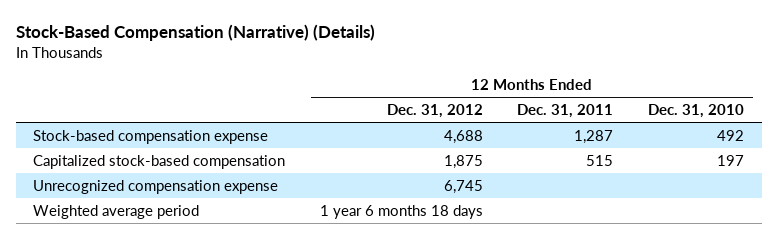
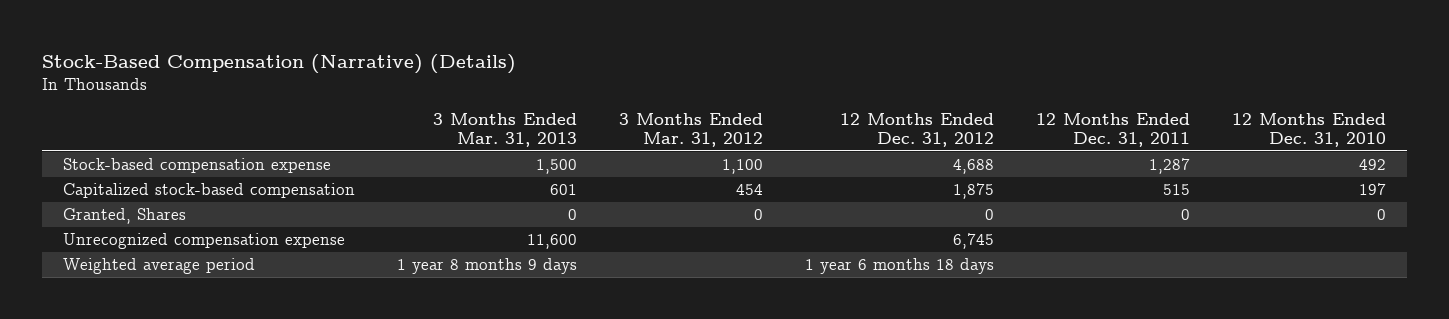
- | 12 Months Ended Dec. 31, 2012 | 12 Months Ended Dec. 31, 2011 | 12 Months Ended Dec. 31, 2010
+ | 3 Months Ended Mar. 31, 2013 | 3 Months Ended Mar. 31, 2012 | 12 Months Ended Dec. 31, 2012 | 12 Months Ended Dec. 31, 2011 | 12 Months Ended Dec. 31, 2010
+ Granted, Shares | 0 | 0 | 0 | 0 | 0

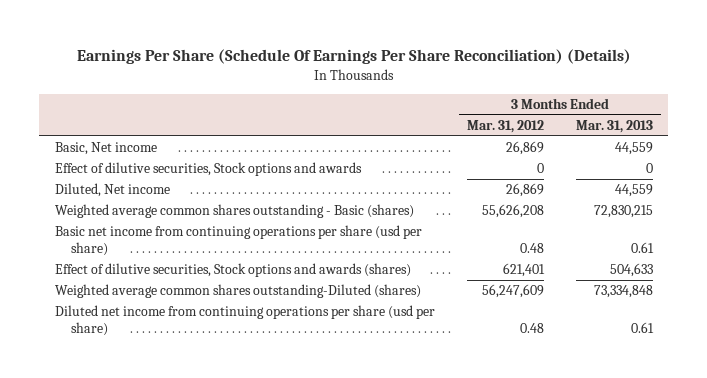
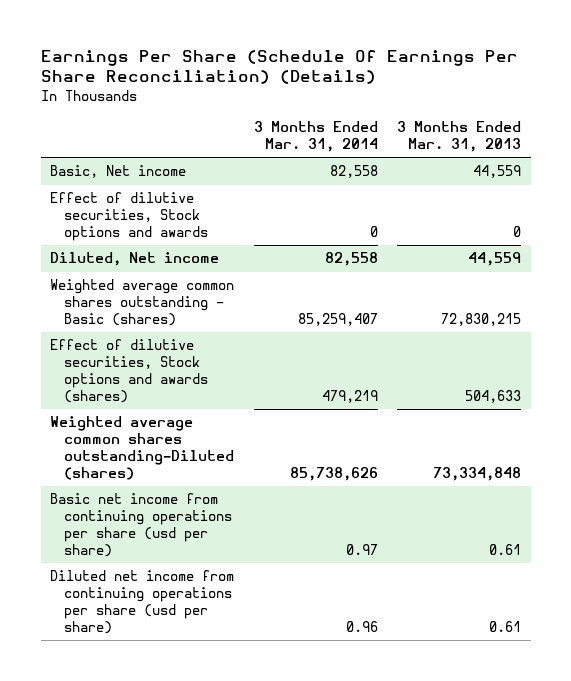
- | 3 Months Ended Mar. 31, 2012 | 3 Months Ended Mar. 31, 2013
+ | 3 Months Ended Mar. 31, 2014 | 3 Months Ended Mar. 31, 2013
moved down: Basic net income from continuing operations per share (usd per share) | 0.97 | 0.61

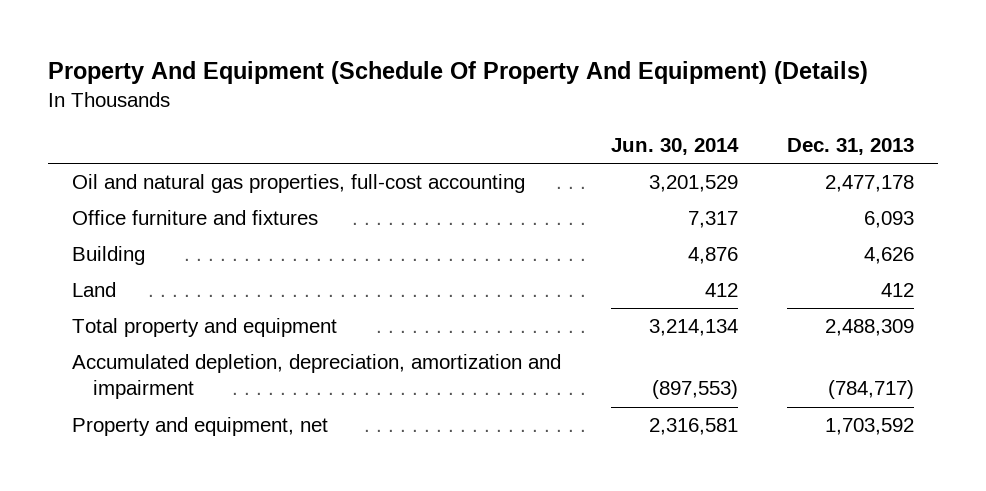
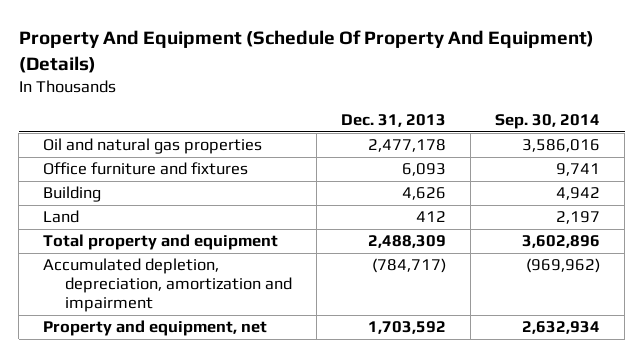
- | Jun. 30, 2014 | Dec. 31, 2013
+ | Dec. 31, 2013 | Sep. 30, 2014
- Oil and natural gas properties, full-cost accounting | 3,201,529 | 2,477,178
+ Oil and natural gas properties | 2,477,178 | 3,586,016

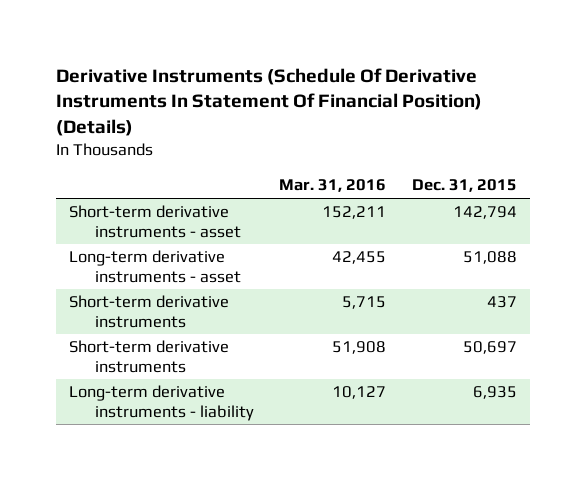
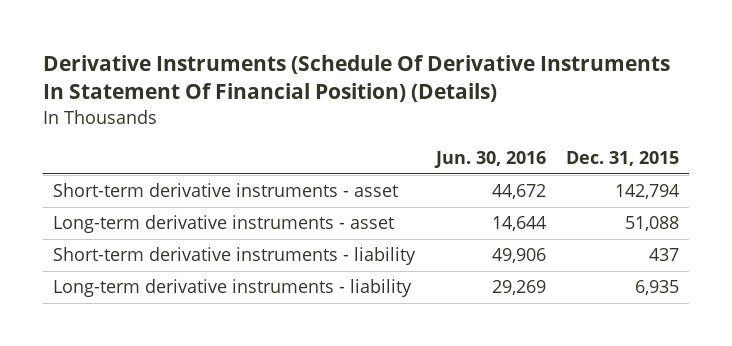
- | Mar. 31, 2016 | Dec. 31, 2015
+ | Jun. 30, 2016 | Dec. 31, 2015
- Short-term derivative instruments | 5,715 | 437
- Short-term derivative instruments | 51,908 | 50,697
+ Short-term derivative instruments - liability | 49,906 | 437

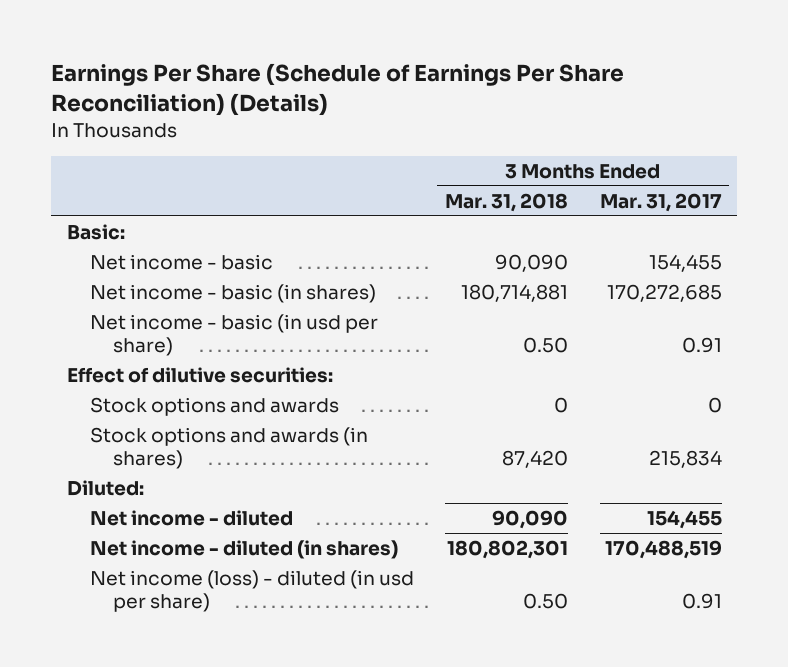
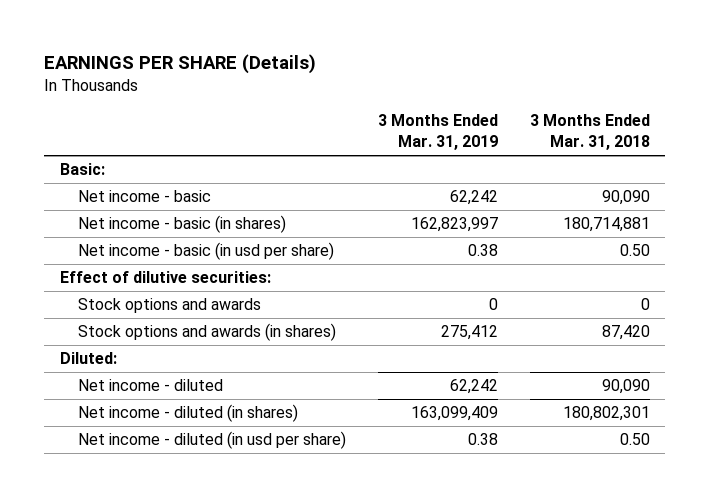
- Earnings Per Share (Schedule of Earnings Per Share Reconciliation) (Details)
+ EARNINGS PER SHARE (Details)
- | 3 Months Ended Mar. 31, 2018 | 3 Months Ended Mar. 31, 2017
+ | 3 Months Ended Mar. 31, 2019 | 3 Months Ended Mar. 31, 2018
- Net income (loss) - diluted (in usd per share) | 0.50 | 0.91
+ Net income - diluted (in usd per share) | 0.38 | 0.50

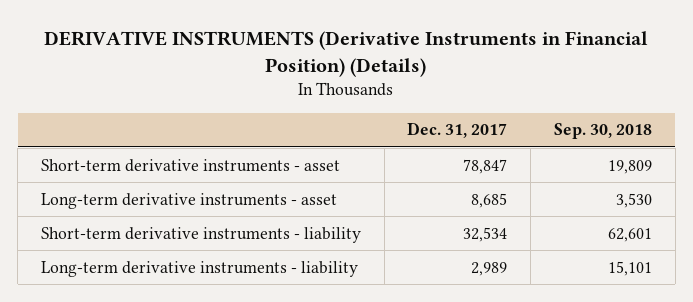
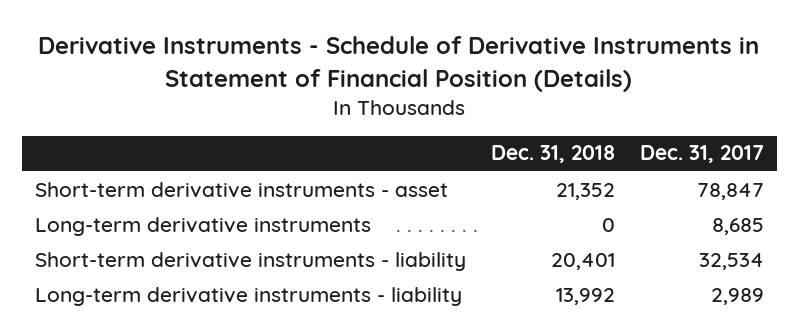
- DERIVATIVE INSTRUMENTS (Derivative Instruments in Financial Position) (Details)
+ Derivative Instruments - Schedule of Derivative Instruments in Statement of Financial Position (Details)
- | Dec. 31, 2017 | Sep. 30, 2018
+ | Dec. 31, 2018 | Dec. 31, 2017
- Long-term derivative instruments - asset | 8,685 | 3,530
+ Long-term derivative instruments | 0 | 8,685

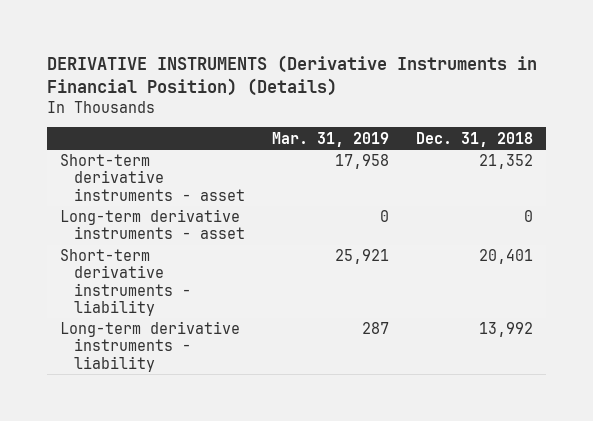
- Derivative Instruments - Schedule of Derivative Instruments in Statement of Financial Position (Details)
+ DERIVATIVE INSTRUMENTS (Derivative Instruments in Financial Position) (Details)
- | Dec. 31, 2018 | Dec. 31, 2017
+ | Mar. 31, 2019 | Dec. 31, 2018
- Long-term derivative instruments | 0 | 8,685
+ Long-term derivative instruments - asset | 0 | 0

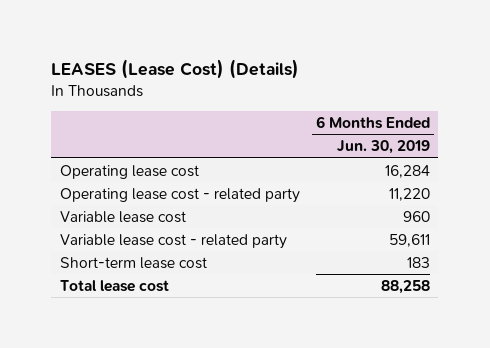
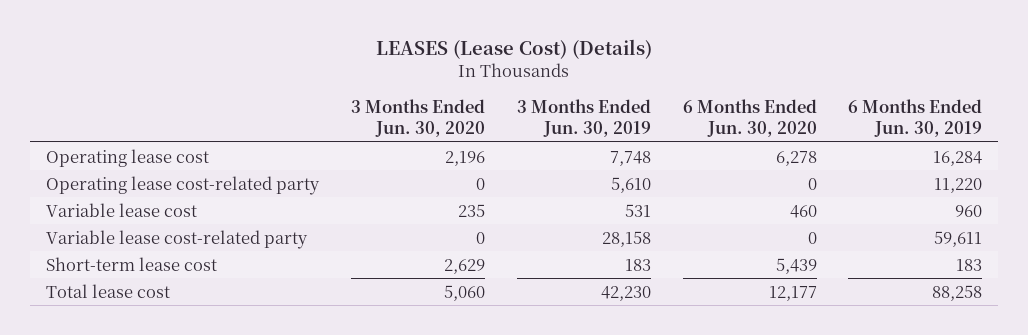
- | 6 Months Ended Jun. 30, 2019
+ | 3 Months Ended Jun. 30, 2020 | 3 Months Ended Jun. 30, 2019 | 6 Months Ended Jun. 30, 2020 | 6 Months Ended Jun. 30, 2019
- Operating lease cost - related party | 11,220
+ Operating lease cost-related party | 0 | 5,610 | 0 | 11,220
- Variable lease cost - related party | 59,611
+ Variable lease cost-related party | 0 | 28,158 | 0 | 59,611

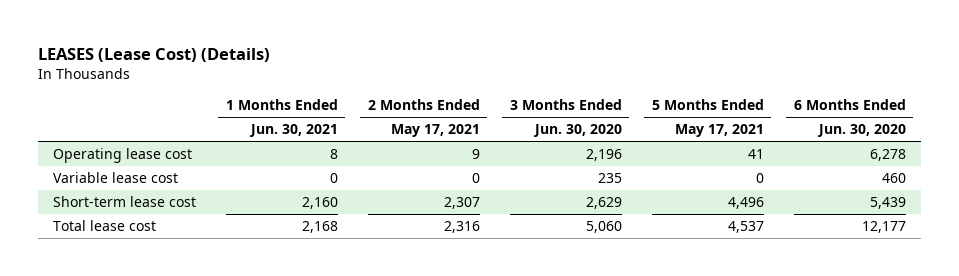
- | 3 Months Ended Jun. 30, 2020 | 3 Months Ended Jun. 30, 2019 | 6 Months Ended Jun. 30, 2020 | 6 Months Ended Jun. 30, 2019
+ | 1 Months Ended Jun. 30, 2021 | 2 Months Ended May 17, 2021 | 3 Months Ended Jun. 30, 2020 | 5 Months Ended May 17, 2021 | 6 Months Ended Jun. 30, 2020
- Operating lease cost-related party | 0 | 5,610 | 0 | 11,220
- Variable lease cost-related party | 0 | 28,158 | 0 | 59,611

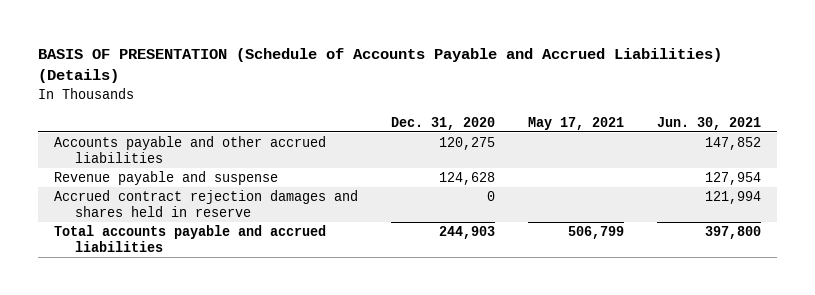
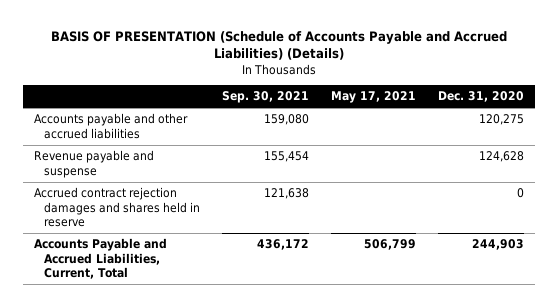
- | Dec. 31, 2020 | May 17, 2021 | Jun. 30, 2021
+ | Sep. 30, 2021 | May 17, 2021 | Dec. 31, 2020
- Total accounts payable and accrued liabilities | 244,903 | 506,799 | 397,800
+ Accounts Payable and Accrued Liabilities, Current, Total | 436,172 | 506,799 | 244,903

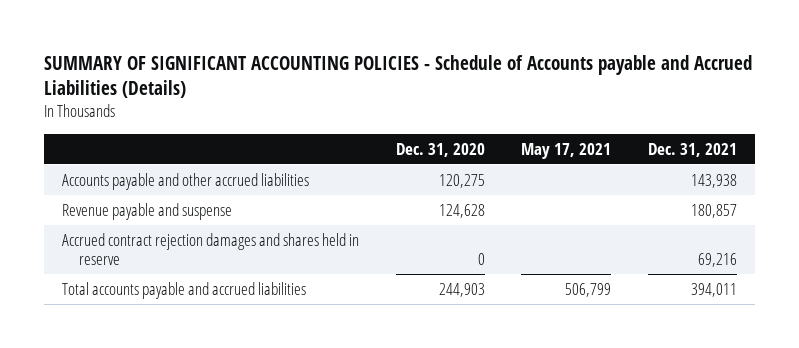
- BASIS OF PRESENTATION (Schedule of Accounts Payable and Accrued Liabilities) (Details)
+ SUMMARY OF SIGNIFICANT ACCOUNTING POLICIES - Schedule of Accounts payable and Accrued Liabilities (Details)
- | Sep. 30, 2021 | May 17, 2021 | Dec. 31, 2020
+ | Dec. 31, 2020 | May 17, 2021 | Dec. 31, 2021
- Accounts Payable and Accrued Liabilities, Current, Total | 436,172 | 506,799 | 244,903
+ Total accounts payable and accrued liabilities | 244,903 | 506,799 | 394,011

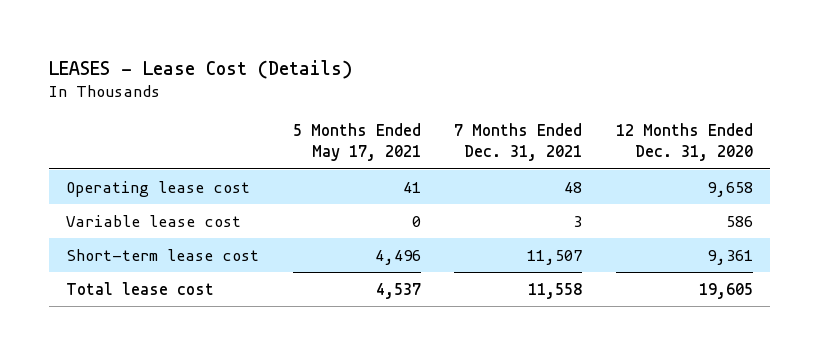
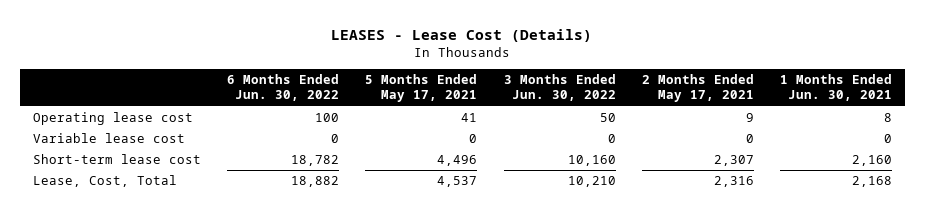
- | 5 Months Ended May 17, 2021 | 7 Months Ended Dec. 31, 2021 | 12 Months Ended Dec. 31, 2020
+ | 6 Months Ended Jun. 30, 2022 | 5 Months Ended May 17, 2021 | 3 Months Ended Jun. 30, 2022 | 2 Months Ended May 17, 2021 | 1 Months Ended Jun. 30, 2021
- Total lease cost | 4,537 | 11,558 | 19,605
+ Lease, Cost, Total | 18,882 | 4,537 | 10,210 | 2,316 | 2,168

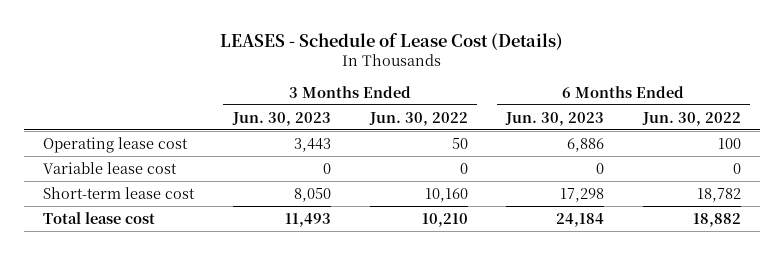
- LEASES - Lease Cost (Details)
+ LEASES - Schedule of Lease Cost (Details)
- | 6 Months Ended Jun. 30, 2022 | 5 Months Ended May 17, 2021 | 3 Months Ended Jun. 30, 2022 | 2 Months Ended May 17, 2021 | 1 Months Ended Jun. 30, 2021
+ | 3 Months Ended Jun. 30, 2023 | 3 Months Ended Jun. 30, 2022 | 6 Months Ended Jun. 30, 2023 | 6 Months Ended Jun. 30, 2022
- Lease, Cost, Total | 18,882 | 4,537 | 10,210 | 2,316 | 2,168
+ Total lease cost | 11,493 | 10,210 | 24,184 | 18,882

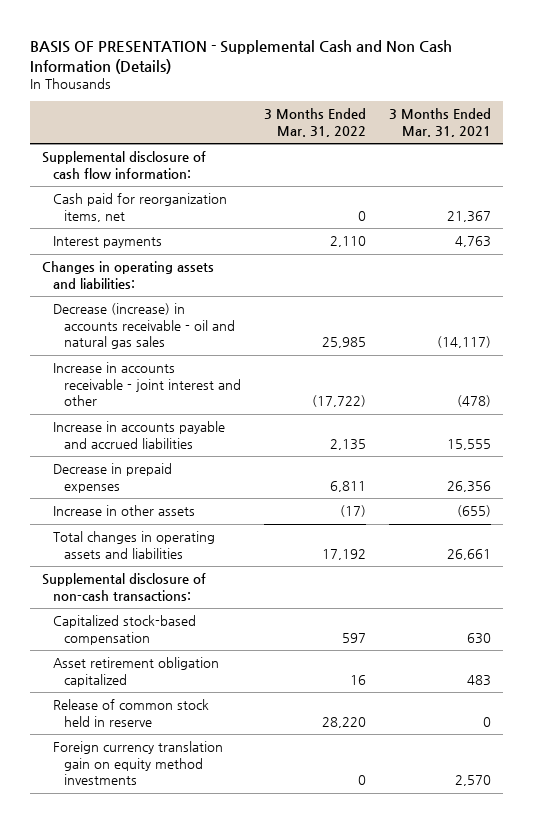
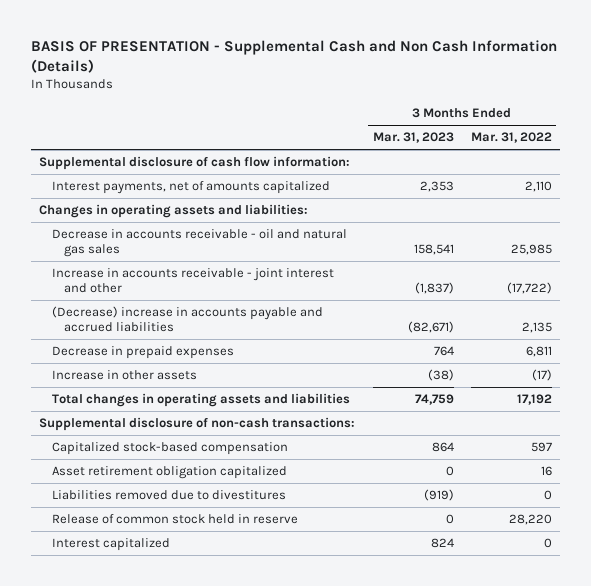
- | 3 Months Ended Mar. 31, 2022 | 3 Months Ended Mar. 31, 2021
+ | 3 Months Ended Mar. 31, 2023 | 3 Months Ended Mar. 31, 2022
- Cash paid for reorganization items, net | 0 | 21,367
- Interest payments | 2,110 | 4,763
+ Interest payments, net of amounts capitalized | 2,353 | 2,110
- Decrease (increase) in accounts receivable - oil and natural gas sales | 25,985 | (14,117)
+ Decrease in accounts receivable - oil and natural gas sales | 158,541 | 25,985
- Increase in accounts payable and accrued liabilities | 2,135 | 15,555
+ (Decrease) increase in accounts payable and accrued liabilities | (82,671) | 2,135
+ Liabilities removed due to divestitures | (919) | 0
- Foreign currency translation gain on equity method investments | 0 | 2,570
+ Interest capitalized | 824 | 0

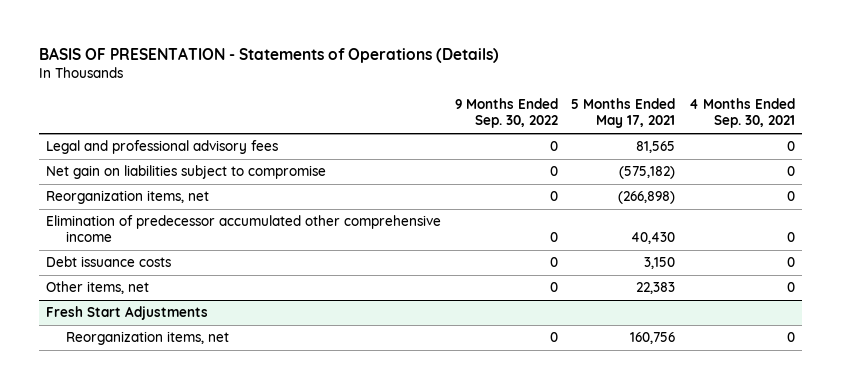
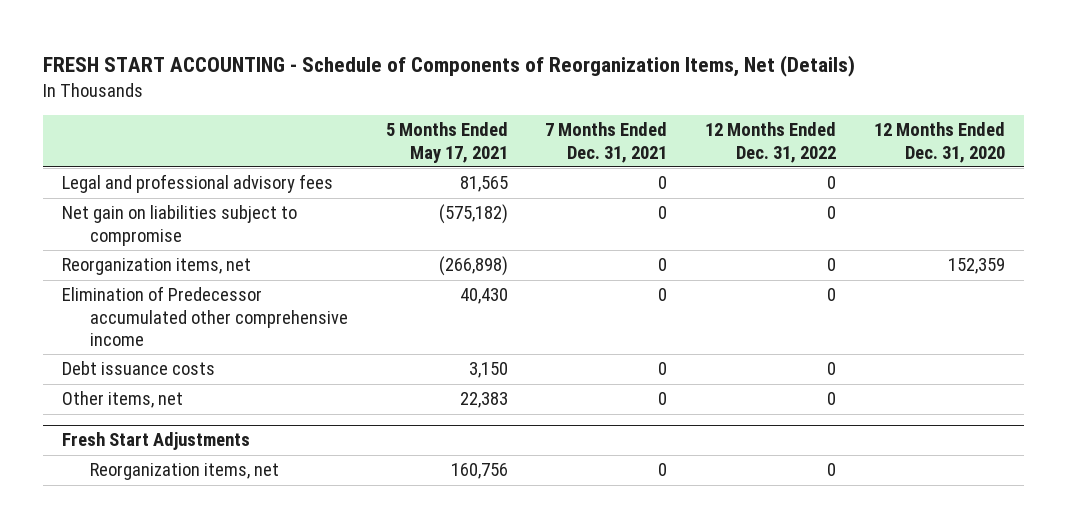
- BASIS OF PRESENTATION - Statements of Operations (Details)
+ FRESH START ACCOUNTING - Schedule of Components of Reorganization Items, Net (Details)
- | 9 Months Ended Sep. 30, 2022 | 5 Months Ended May 17, 2021 | 4 Months Ended Sep. 30, 2021
+ | 5 Months Ended May 17, 2021 | 7 Months Ended Dec. 31, 2021 | 12 Months Ended Dec. 31, 2022 | 12 Months Ended Dec. 31, 2020
- Elimination of predecessor accumulated other comprehensive income | 0 | 40,430 | 0
+ Elimination of Predecessor accumulated other comprehensive income | 40,430 | 0 | 0 |

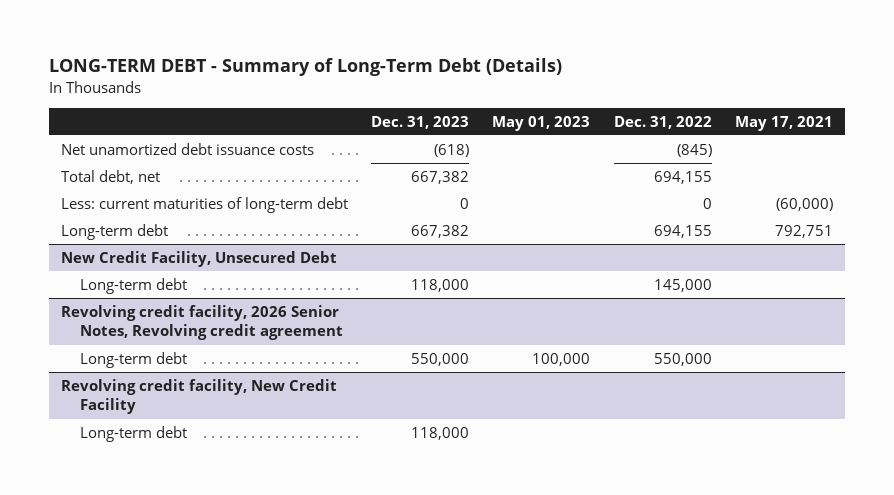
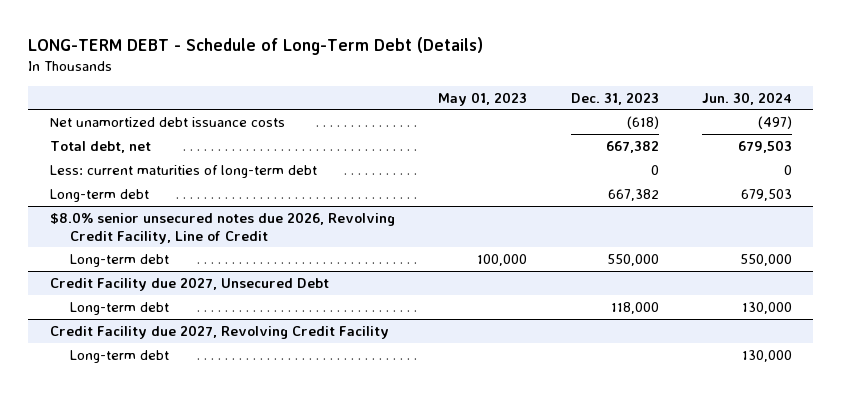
- LONG-TERM DEBT - Summary of Long-Term Debt (Details)
+ LONG-TERM DEBT - Schedule of Long-Term Debt (Details)
- | Dec. 31, 2023 | May 01, 2023 | Dec. 31, 2022 | May 17, 2021
+ | May 01, 2023 | Dec. 31, 2023 | Jun. 30, 2024
- New Credit Facility, Unsecured Debt
- Long-term debt | 118,000 | | 145,000 |
- Revolving credit facility, 2026 Senior Notes, Revolving credit agreement
+ $8.0% senior unsecured notes due 2026, Revolving Credit Facility, Line of Credit
- Revolving credit facility, New Credit Facility
+ Credit Facility due 2027, Unsecured Debt
+ Credit Facility due 2027, Revolving Credit Facility
+ Long-term debt | | | 130,000

